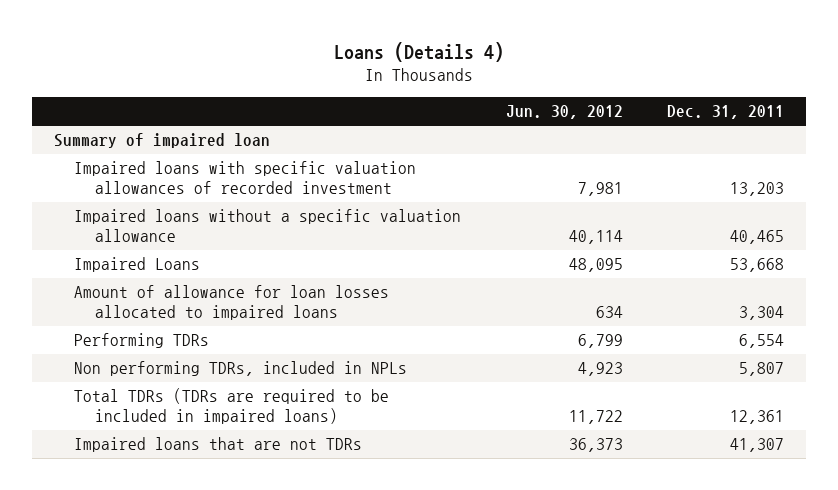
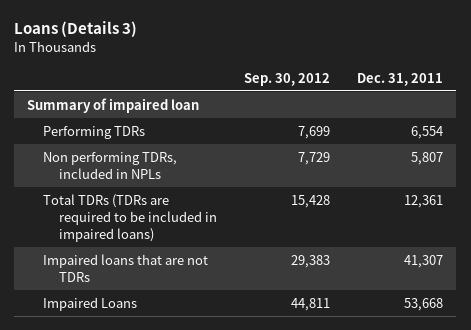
- Loans (Details 4)
+ Loans (Details 3)
- | Jun. 30, 2012 | Dec. 31, 2011
+ | Sep. 30, 2012 | Dec. 31, 2011
- Impaired loans with specific valuation allowances of recorded investment | 7,981 | 13,203
- Impaired loans without a specific valuation allowance | 40,114 | 40,465
- Amount of allowance for loan losses allocated to impaired loans | 634 | 3,304
moved down: Impaired Loans | 44,811 | 53,668

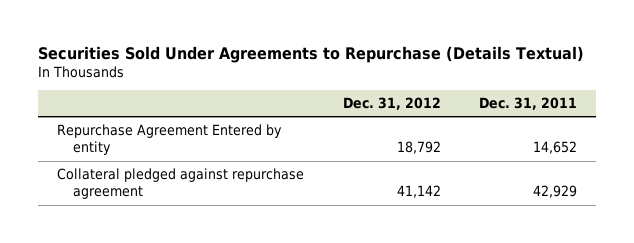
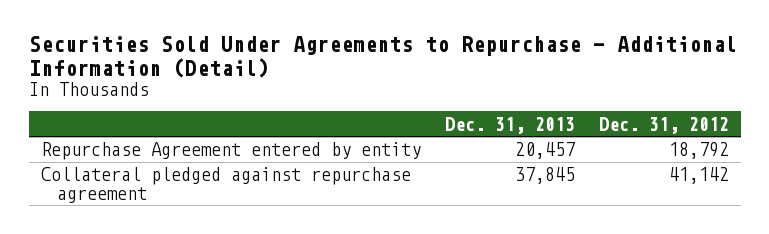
- Securities Sold Under Agreements to Repurchase (Details Textual)
+ Securities Sold Under Agreements to Repurchase - Additional Information (Detail)
- | Dec. 31, 2012 | Dec. 31, 2011
+ | Dec. 31, 2013 | Dec. 31, 2012
- Repurchase Agreement Entered by entity | 18,792 | 14,652
+ Repurchase Agreement entered by entity | 20,457 | 18,792

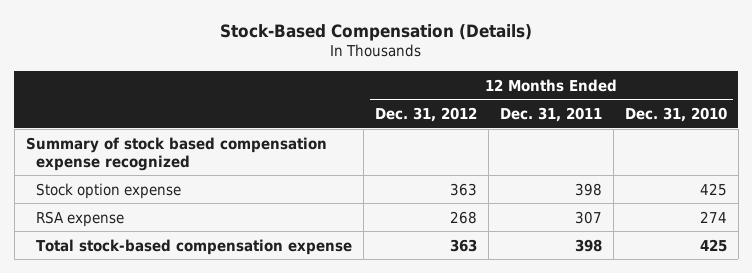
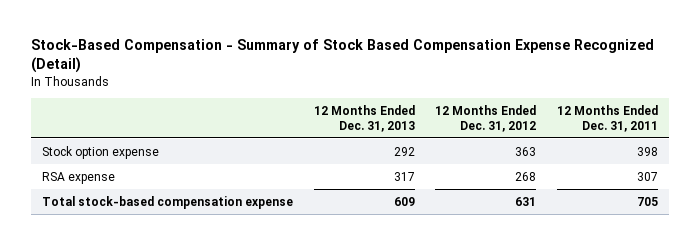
- Stock-Based Compensation (Details)
+ Stock-Based Compensation - Summary of Stock Based Compensation Expense Recognized (Detail)
- | 12 Months Ended Dec. 31, 2012 | 12 Months Ended Dec. 31, 2011 | 12 Months Ended Dec. 31, 2010
+ | 12 Months Ended Dec. 31, 2013 | 12 Months Ended Dec. 31, 2012 | 12 Months Ended Dec. 31, 2011
- Summary of stock based compensation expense recognized
- Total stock-based compensation expense | 363 | 398 | 425
+ Total stock-based compensation expense | 609 | 631 | 705

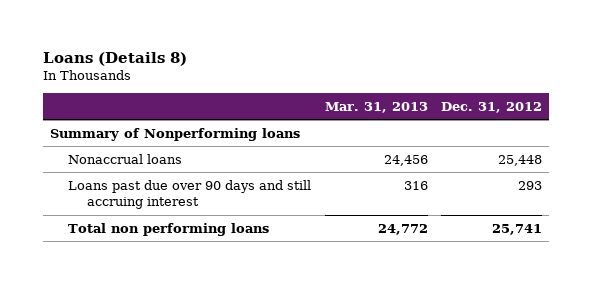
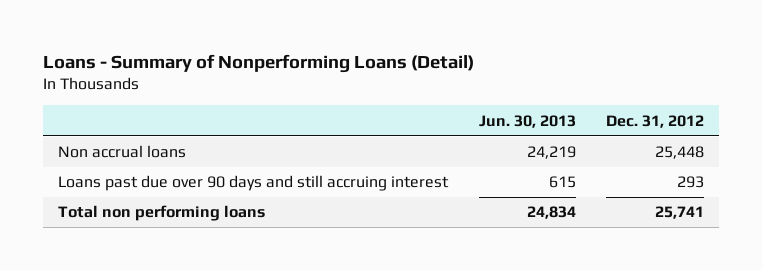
- Loans (Details 8)
+ Loans - Summary of Nonperforming Loans (Detail)
- | Mar. 31, 2013 | Dec. 31, 2012
+ | Jun. 30, 2013 | Dec. 31, 2012
- Summary of Nonperforming loans
- Nonaccrual loans | 24,456 | 25,448
+ Non accrual loans | 24,219 | 25,448

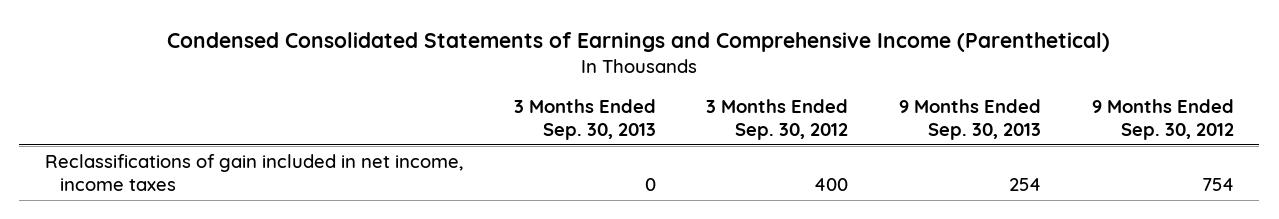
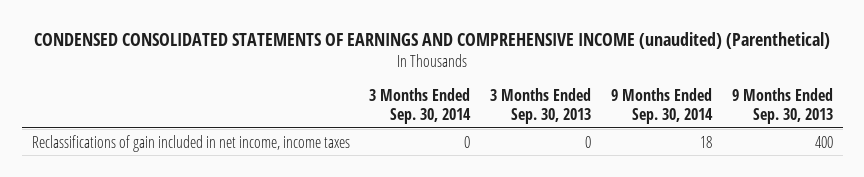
- Condensed Consolidated Statements of Earnings and Comprehensive Income (Parenthetical)
+ CONDENSED CONSOLIDATED STATEMENTS OF EARNINGS AND COMPREHENSIVE INCOME (unaudited) (Parenthetical)
- | 3 Months Ended Sep. 30, 2013 | 3 Months Ended Sep. 30, 2012 | 9 Months Ended Sep. 30, 2013 | 9 Months Ended Sep. 30, 2012
+ | 3 Months Ended Sep. 30, 2014 | 3 Months Ended Sep. 30, 2013 | 9 Months Ended Sep. 30, 2014 | 9 Months Ended Sep. 30, 2013
- Reclassifications of gain included in net income, income taxes | 0 | 400 | 254 | 754
+ Reclassifications of gain included in net income, income taxes | 0 | 0 | 18 | 400

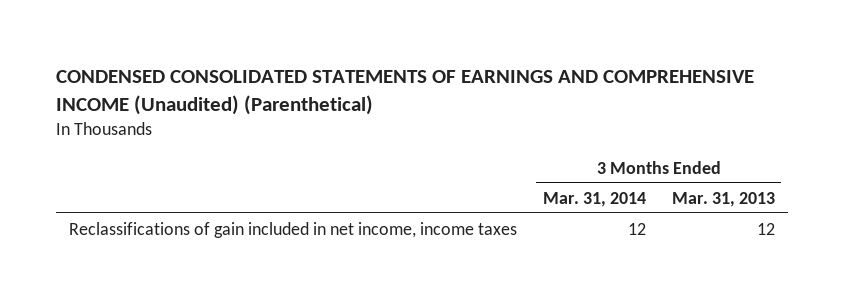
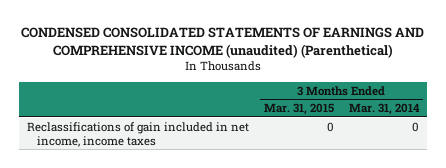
- CONDENSED CONSOLIDATED STATEMENTS OF EARNINGS AND COMPREHENSIVE INCOME (Unaudited) (Parenthetical)
+ CONDENSED CONSOLIDATED STATEMENTS OF EARNINGS AND COMPREHENSIVE INCOME (unaudited) (Parenthetical)
- | 3 Months Ended Mar. 31, 2014 | 3 Months Ended Mar. 31, 2013
+ | 3 Months Ended Mar. 31, 2015 | 3 Months Ended Mar. 31, 2014
- Reclassifications of gain included in net income, income taxes | 12 | 12
+ Reclassifications of gain included in net income, income taxes | 0 | 0

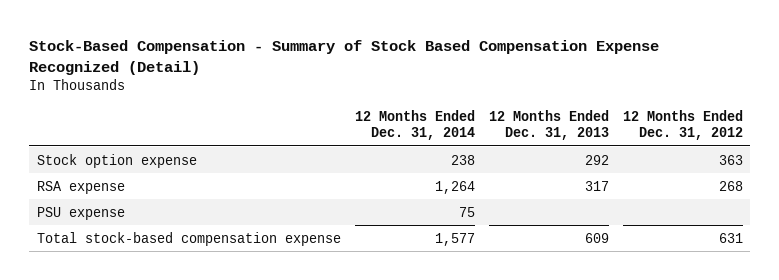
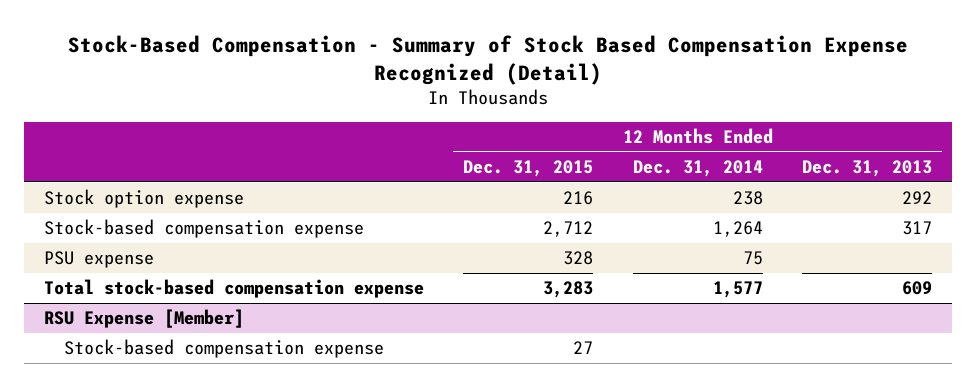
- | 12 Months Ended Dec. 31, 2014 | 12 Months Ended Dec. 31, 2013 | 12 Months Ended Dec. 31, 2012
+ | 12 Months Ended Dec. 31, 2015 | 12 Months Ended Dec. 31, 2014 | 12 Months Ended Dec. 31, 2013
- RSA expense | 1,264 | 317 | 268
+ Stock-based compensation expense | 2,712 | 1,264 | 317
+ RSU Expense [Member]
+ Stock-based compensation expense | 27 | |

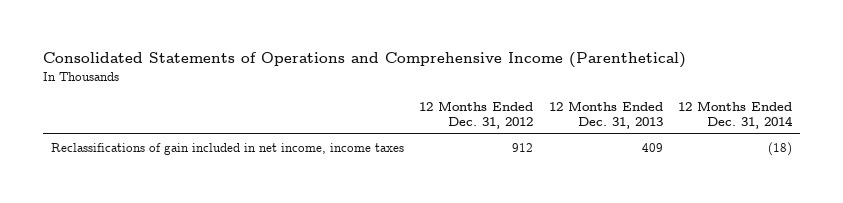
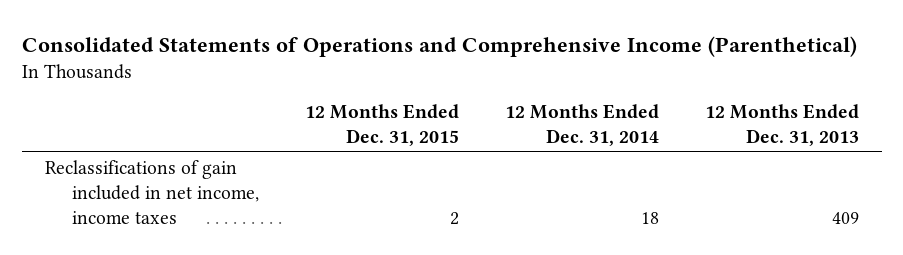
- | 12 Months Ended Dec. 31, 2012 | 12 Months Ended Dec. 31, 2013 | 12 Months Ended Dec. 31, 2014
+ | 12 Months Ended Dec. 31, 2015 | 12 Months Ended Dec. 31, 2014 | 12 Months Ended Dec. 31, 2013
- Reclassifications of gain included in net income, income taxes | 912 | 409 | (18)
+ Reclassifications of gain included in net income, income taxes | 2 | 18 | 409

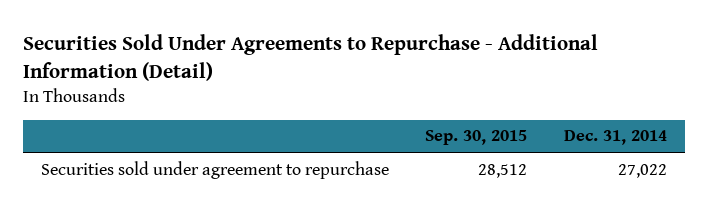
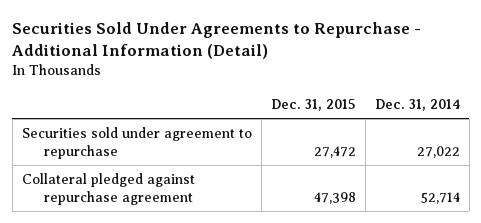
- | Sep. 30, 2015 | Dec. 31, 2014
+ | Dec. 31, 2015 | Dec. 31, 2014
+ Collateral pledged against repurchase agreement | 47,398 | 52,714

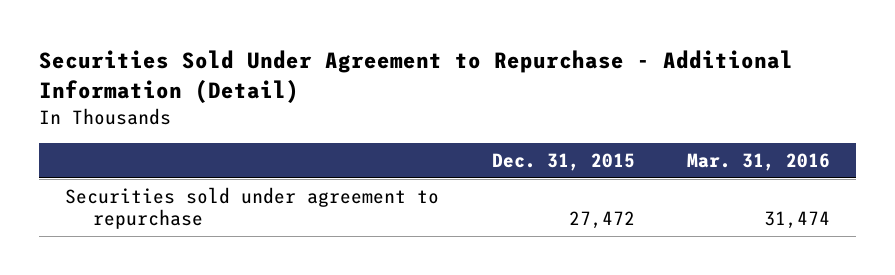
- Securities Sold Under Agreements to Repurchase - Additional Information (Detail)
+ Securities Sold Under Agreement to Repurchase - Additional Information (Detail)
- | Dec. 31, 2015 | Dec. 31, 2014
+ | Dec. 31, 2015 | Mar. 31, 2016
- Collateral pledged against repurchase agreement | 47,398 | 52,714

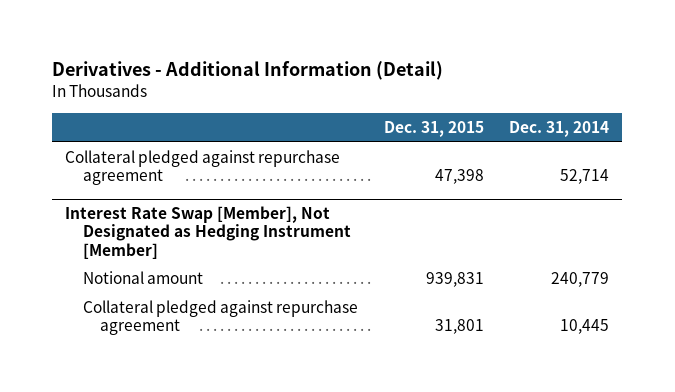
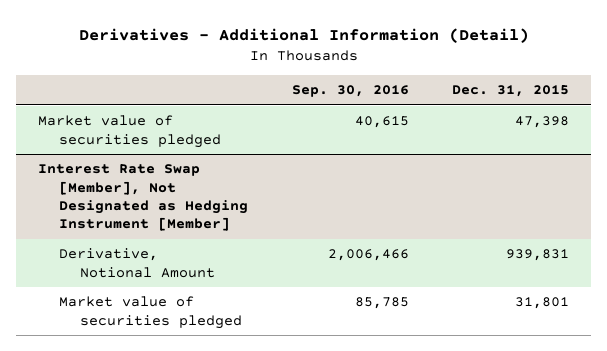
- | Dec. 31, 2015 | Dec. 31, 2014
+ | Sep. 30, 2016 | Dec. 31, 2015
- Collateral pledged against repurchase agreement | 47,398 | 52,714
+ Market value of securities pledged | 40,615 | 47,398
@ Interest Rate Swap [Member], Not Designated as Hedging Instrument [Member]
- Notional amount | 939,831 | 240,779
- Collateral pledged against repurchase agreement | 31,801 | 10,445
+ Derivative, Notional Amount | 2,006,466 | 939,831
+ Market value of securities pledged | 85,785 | 31,801

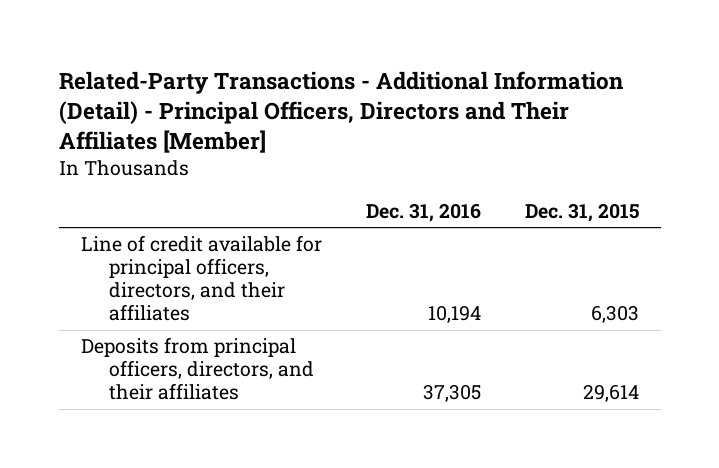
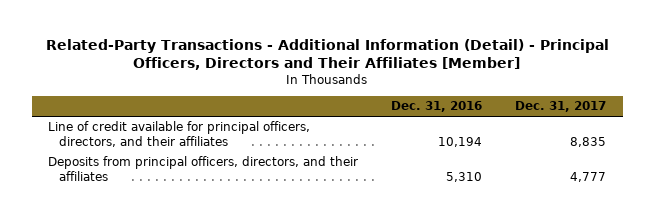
- | Dec. 31, 2016 | Dec. 31, 2015
+ | Dec. 31, 2016 | Dec. 31, 2017
- Deposits from principal officers, directors, and their affiliates | 37,305 | 29,614
+ Deposits from principal officers, directors, and their affiliates | 5,310 | 4,777

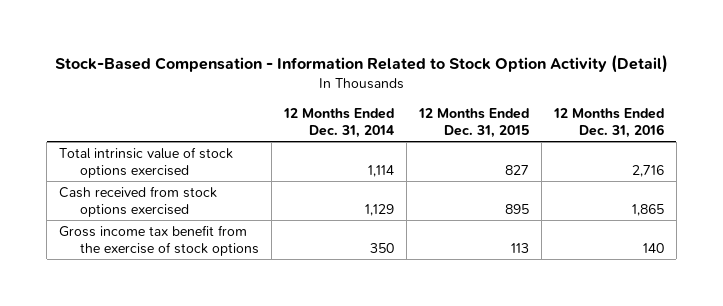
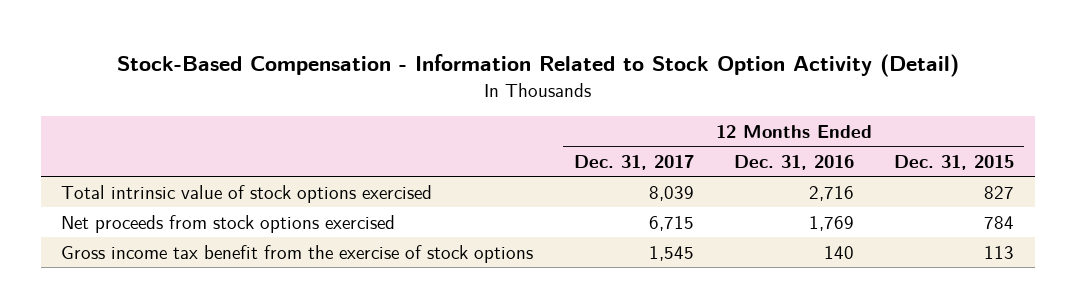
- | 12 Months Ended Dec. 31, 2014 | 12 Months Ended Dec. 31, 2015 | 12 Months Ended Dec. 31, 2016
+ | 12 Months Ended Dec. 31, 2017 | 12 Months Ended Dec. 31, 2016 | 12 Months Ended Dec. 31, 2015
- Cash received from stock options exercised | 1,129 | 895 | 1,865
+ Net proceeds from stock options exercised | 6,715 | 1,769 | 784

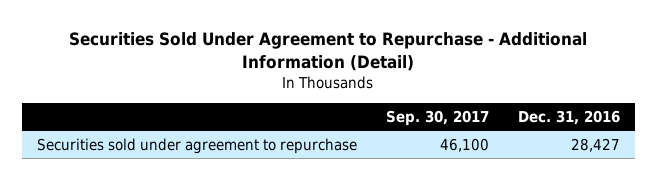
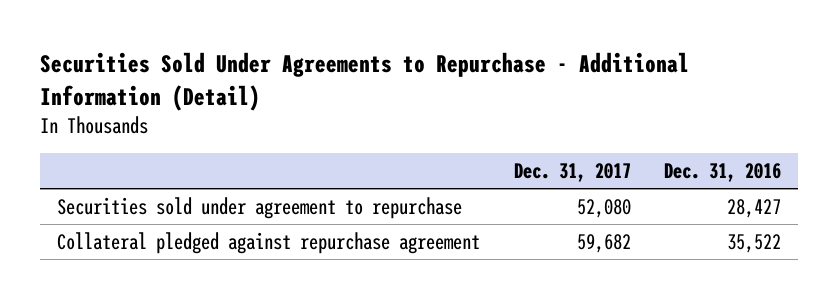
- Securities Sold Under Agreement to Repurchase - Additional Information (Detail)
+ Securities Sold Under Agreements to Repurchase - Additional Information (Detail)
- | Sep. 30, 2017 | Dec. 31, 2016
+ | Dec. 31, 2017 | Dec. 31, 2016
+ Collateral pledged against repurchase agreement | 59,682 | 35,522

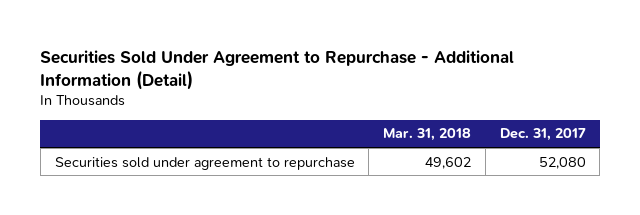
- Securities Sold Under Agreements to Repurchase - Additional Information (Detail)
+ Securities Sold Under Agreement to Repurchase - Additional Information (Detail)
- | Dec. 31, 2017 | Dec. 31, 2016
+ | Mar. 31, 2018 | Dec. 31, 2017
- Collateral pledged against repurchase agreement | 59,682 | 35,522

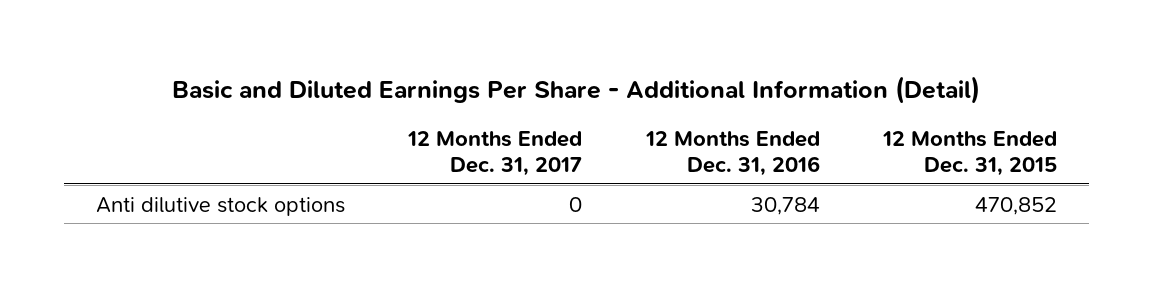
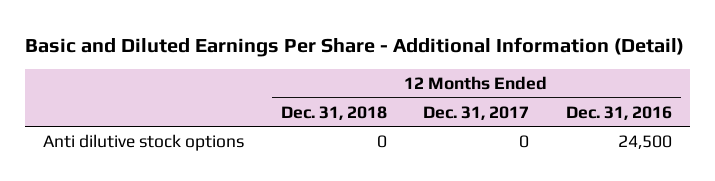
- | 12 Months Ended Dec. 31, 2017 | 12 Months Ended Dec. 31, 2016 | 12 Months Ended Dec. 31, 2015
+ | 12 Months Ended Dec. 31, 2018 | 12 Months Ended Dec. 31, 2017 | 12 Months Ended Dec. 31, 2016
- Anti dilutive stock options | 0 | 30,784 | 470,852
+ Anti dilutive stock options | 0 | 0 | 24,500

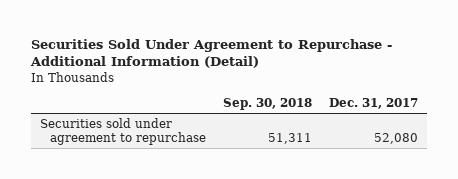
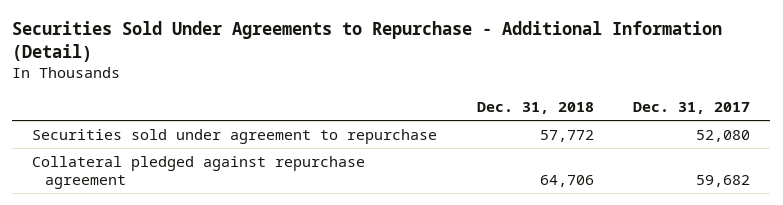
- Securities Sold Under Agreement to Repurchase - Additional Information (Detail)
+ Securities Sold Under Agreements to Repurchase - Additional Information (Detail)
- | Sep. 30, 2018 | Dec. 31, 2017
+ | Dec. 31, 2018 | Dec. 31, 2017
+ Collateral pledged against repurchase agreement | 64,706 | 59,682

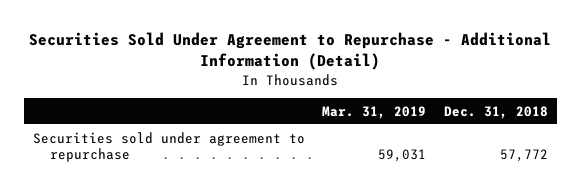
- Securities Sold Under Agreements to Repurchase - Additional Information (Detail)
+ Securities Sold Under Agreement to Repurchase - Additional Information (Detail)
- | Dec. 31, 2018 | Dec. 31, 2017
+ | Mar. 31, 2019 | Dec. 31, 2018
- Collateral pledged against repurchase agreement | 64,706 | 59,682

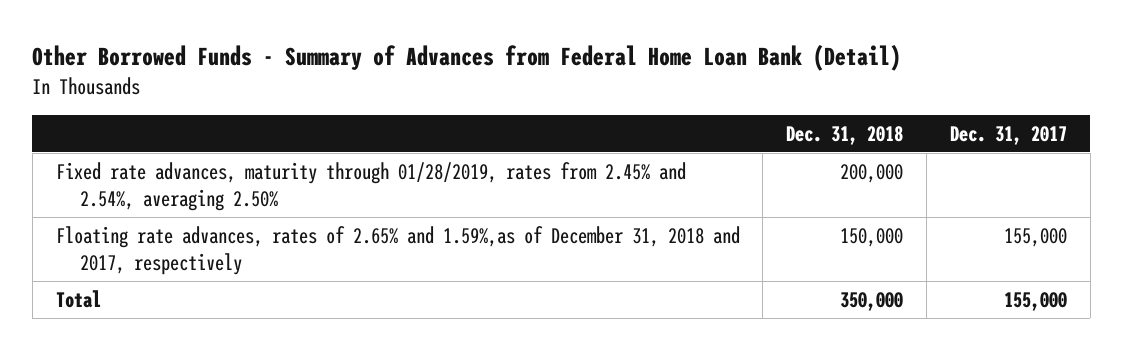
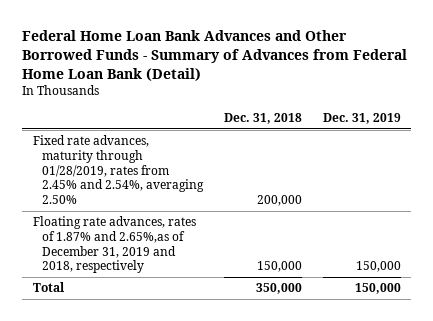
- Other Borrowed Funds - Summary of Advances from Federal Home Loan Bank (Detail)
+ Federal Home Loan Bank Advances and Other Borrowed Funds - Summary of Advances from Federal Home Loan Bank (Detail)
- | Dec. 31, 2018 | Dec. 31, 2017
+ | Dec. 31, 2018 | Dec. 31, 2019
- Floating rate advances, rates of 2.65% and 1.59%,as of December 31, 2018 and 2017, respectively | 150,000 | 155,000
+ Floating rate advances, rates of 1.87% and 2.65%,as of December 31, 2019 and 2018, respectively | 150,000 | 150,000

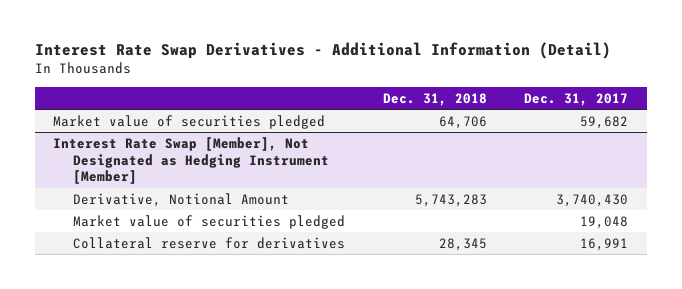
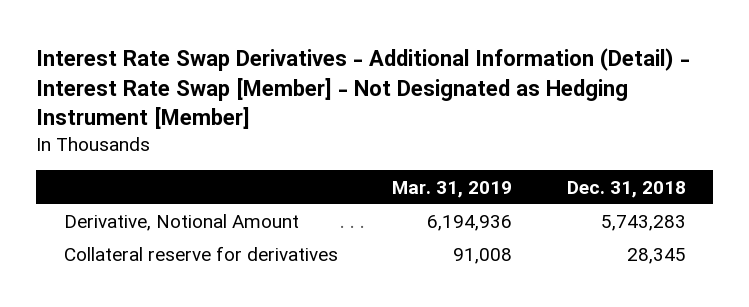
- Interest Rate Swap Derivatives - Additional Information (Detail)
+ Interest Rate Swap Derivatives - Additional Information (Detail) - Interest Rate Swap [Member] - Not Designated as Hedging Instrument [Member]
- | Dec. 31, 2018 | Dec. 31, 2017
+ | Mar. 31, 2019 | Dec. 31, 2018
- Market value of securities pledged | 64,706 | 59,682
- Interest Rate Swap [Member], Not Designated as Hedging Instrument [Member]
- Market value of securities pledged | | 19,048

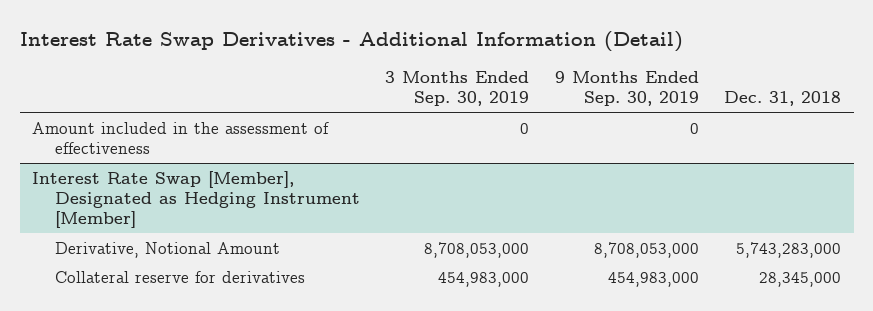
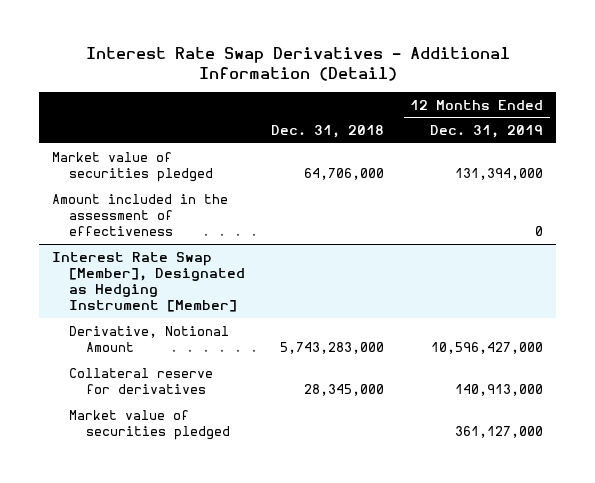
- | 3 Months Ended Sep. 30, 2019 | 9 Months Ended Sep. 30, 2019 | Dec. 31, 2018
+ | Dec. 31, 2018 | 12 Months Ended Dec. 31, 2019
+ Market value of securities pledged | 64,706,000 | 131,394,000
@ Interest Rate Swap [Member], Designated as Hedging Instrument [Member]
+ Market value of securities pledged | | 361,127,000

